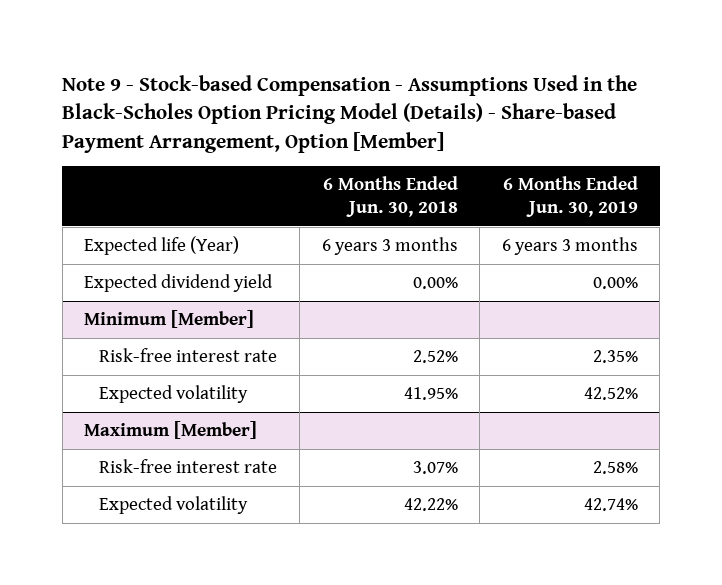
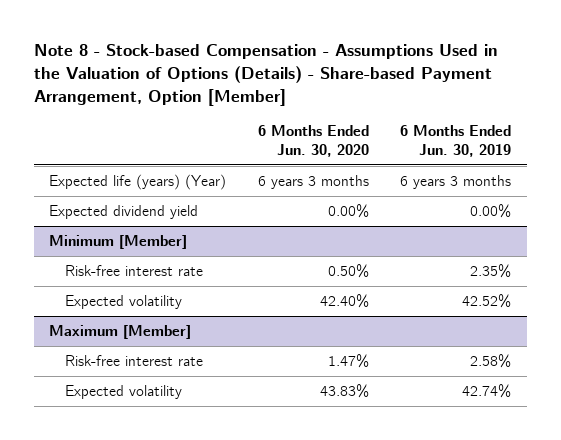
- Note 9 - Stock-based Compensation - Assumptions Used in the Black-Scholes Option Pricing Model (Details) - Share-based Payment Arrangement, Option [Member]
+ Note 8 - Stock-based Compensation - Assumptions Used in the Valuation of Options (Details) - Share-based Payment Arrangement, Option [Member]
- | 6 Months Ended Jun. 30, 2018 | 6 Months Ended Jun. 30, 2019
+ | 6 Months Ended Jun. 30, 2020 | 6 Months Ended Jun. 30, 2019
- Expected life (Year) | 6 years 3 months | 6 years 3 months
+ Expected life (years) (Year) | 6 years 3 months | 6 years 3 months

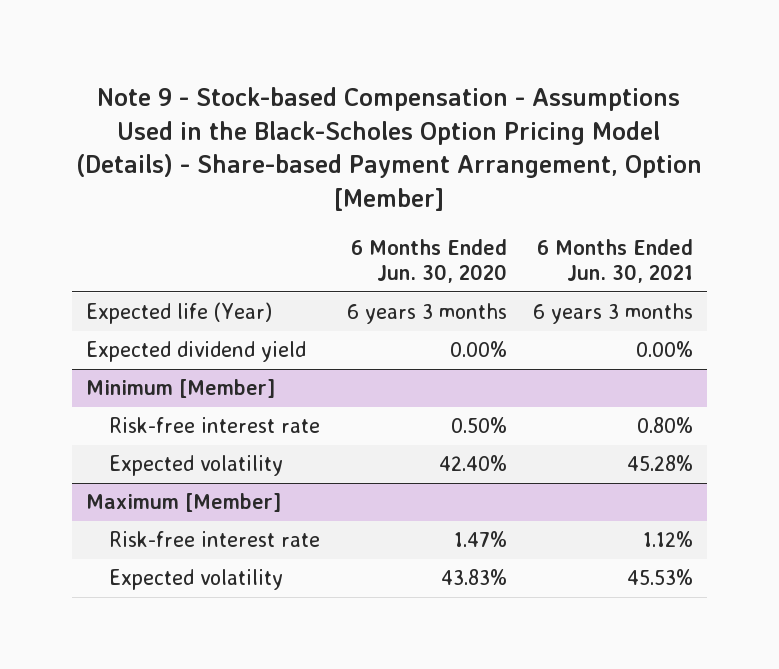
- Note 8 - Stock-based Compensation - Assumptions Used in the Valuation of Options (Details) - Share-based Payment Arrangement, Option [Member]
+ Note 9 - Stock-based Compensation - Assumptions Used in the Black-Scholes Option Pricing Model (Details) - Share-based Payment Arrangement, Option [Member]
- | 6 Months Ended Jun. 30, 2020 | 6 Months Ended Jun. 30, 2019
+ | 6 Months Ended Jun. 30, 2020 | 6 Months Ended Jun. 30, 2021
- Expected life (years) (Year) | 6 years 3 months | 6 years 3 months
+ Expected life (Year) | 6 years 3 months | 6 years 3 months

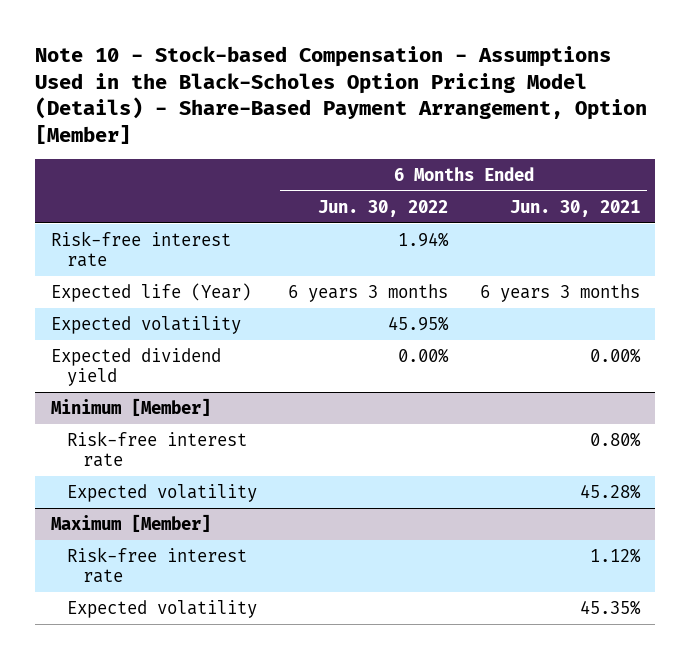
- Note 9 - Stock-based Compensation - Assumptions Used in the Black-Scholes Option Pricing Model (Details) - Share-based Payment Arrangement, Option [Member]
+ Note 10 - Stock-based Compensation - Assumptions Used in the Black-Scholes Option Pricing Model (Details) - Share-Based Payment Arrangement, Option [Member]
- | 6 Months Ended Jun. 30, 2020 | 6 Months Ended Jun. 30, 2021
+ | 6 Months Ended Jun. 30, 2022 | 6 Months Ended Jun. 30, 2021
+ Risk-free interest rate | 1.94% |
+ Expected volatility | 45.95% |
@ Maximum [Member]
- Expected volatility | 43.83% | 45.53%
+ Expected volatility | | 45.35%

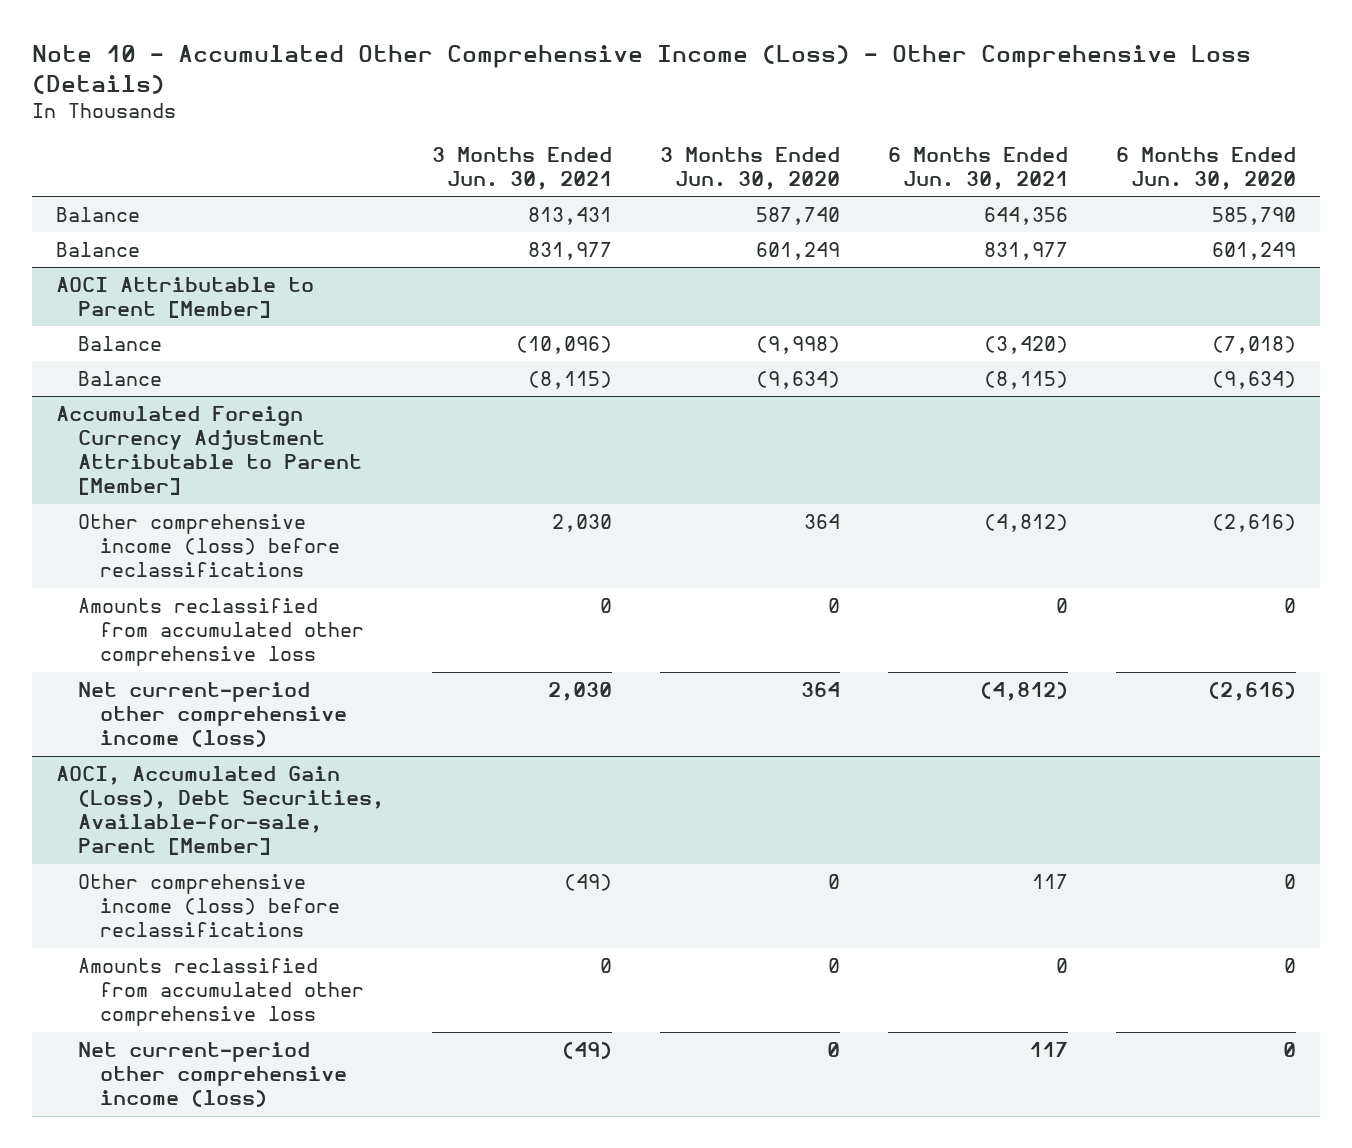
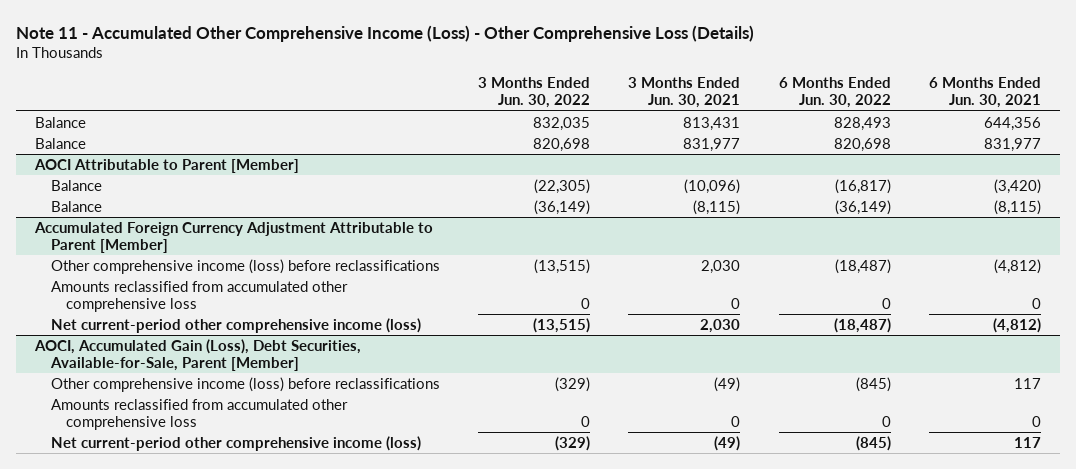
- Note 10 - Accumulated Other Comprehensive Income (Loss) - Other Comprehensive Loss (Details)
+ Note 11 - Accumulated Other Comprehensive Income (Loss) - Other Comprehensive Loss (Details)
- | 3 Months Ended Jun. 30, 2021 | 3 Months Ended Jun. 30, 2020 | 6 Months Ended Jun. 30, 2021 | 6 Months Ended Jun. 30, 2020
+ | 3 Months Ended Jun. 30, 2022 | 3 Months Ended Jun. 30, 2021 | 6 Months Ended Jun. 30, 2022 | 6 Months Ended Jun. 30, 2021
- AOCI, Accumulated Gain (Loss), Debt Securities, Available-for-sale, Parent [Member]
+ AOCI, Accumulated Gain (Loss), Debt Securities, Available-for-Sale, Parent [Member]

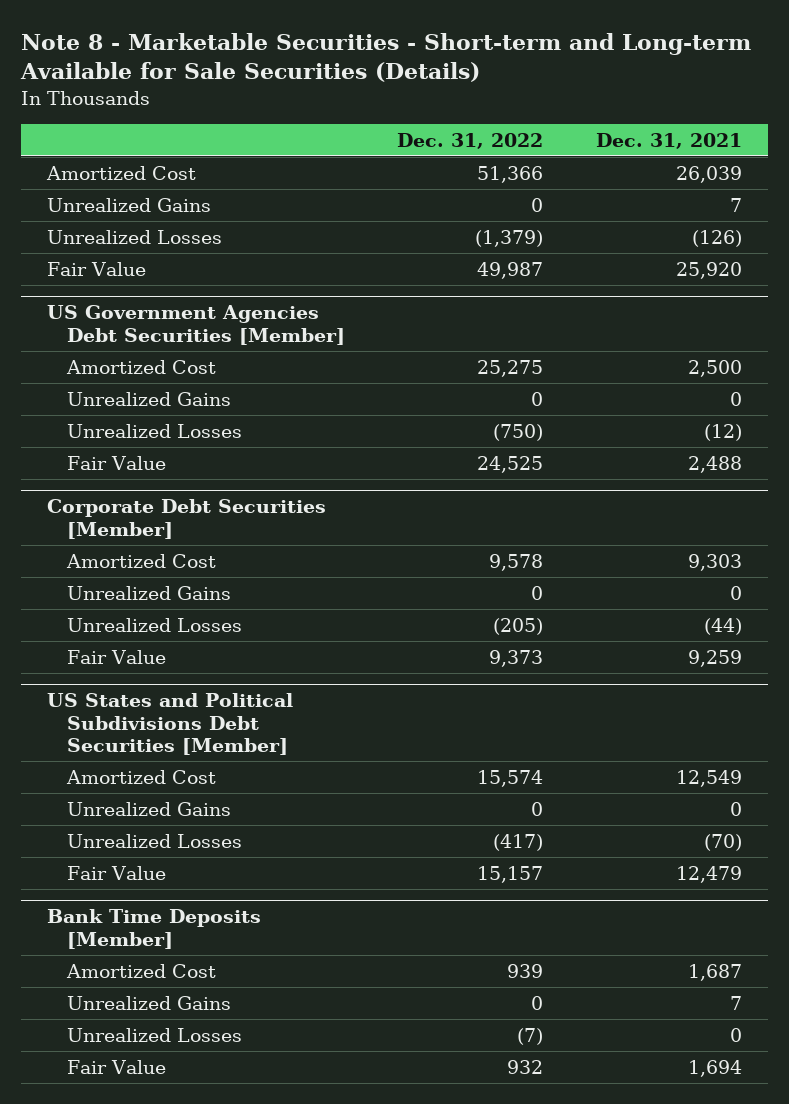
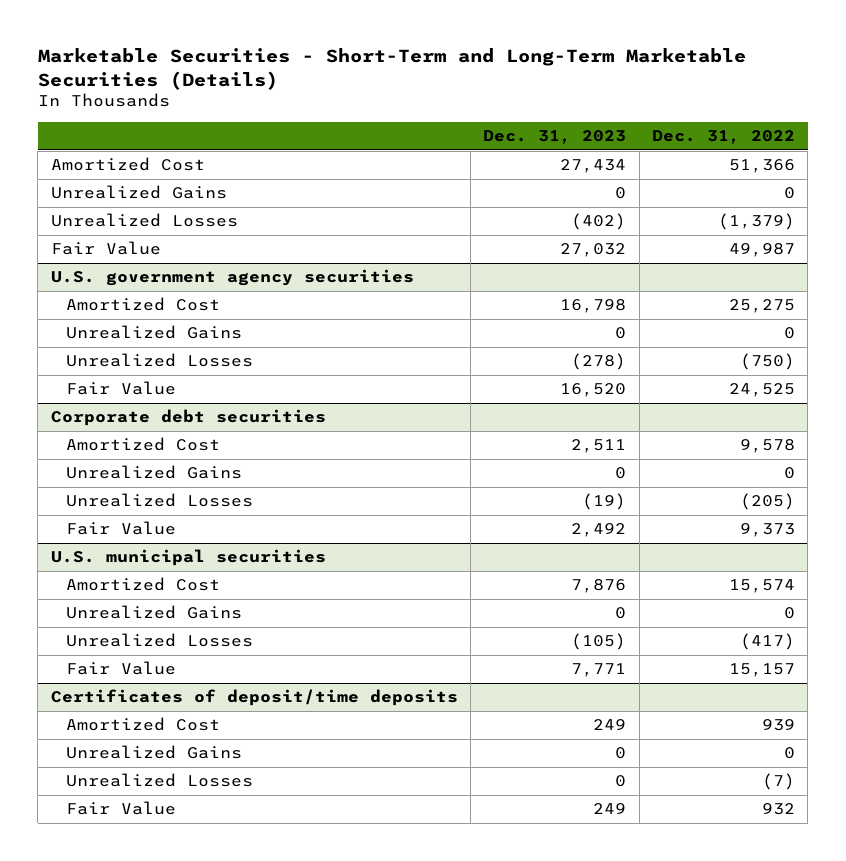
- Note 8 - Marketable Securities - Short-term and Long-term Available for Sale Securities (Details)
+ Marketable Securities - Short-Term and Long-Term Marketable Securities (Details)
- | Dec. 31, 2022 | Dec. 31, 2021
+ | Dec. 31, 2023 | Dec. 31, 2022
- US Government Agencies Debt Securities [Member]
+ U.S. government agency securities
- Corporate Debt Securities [Member]
+ Corporate debt securities
- US States and Political Subdivisions Debt Securities [Member]
+ U.S. municipal securities
- Bank Time Deposits [Member]
+ Certificates of deposit/time deposits

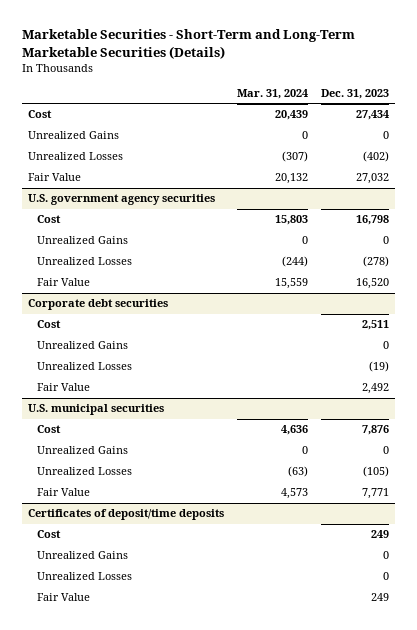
- | Dec. 31, 2023 | Dec. 31, 2022
+ | Mar. 31, 2024 | Dec. 31, 2023
- Amortized Cost | 27,434 | 51,366
+ Cost | 20,439 | 27,434
@ U.S. government agency securities
- Amortized Cost | 16,798 | 25,275
+ Cost | 15,803 | 16,798
@ Corporate debt securities
- Amortized Cost | 2,511 | 9,578
+ Cost | | 2,511
@ U.S. municipal securities
- Amortized Cost | 7,876 | 15,574
+ Cost | 4,636 | 7,876
@ Certificates of deposit/time deposits
- Amortized Cost | 249 | 939
+ Cost | | 249

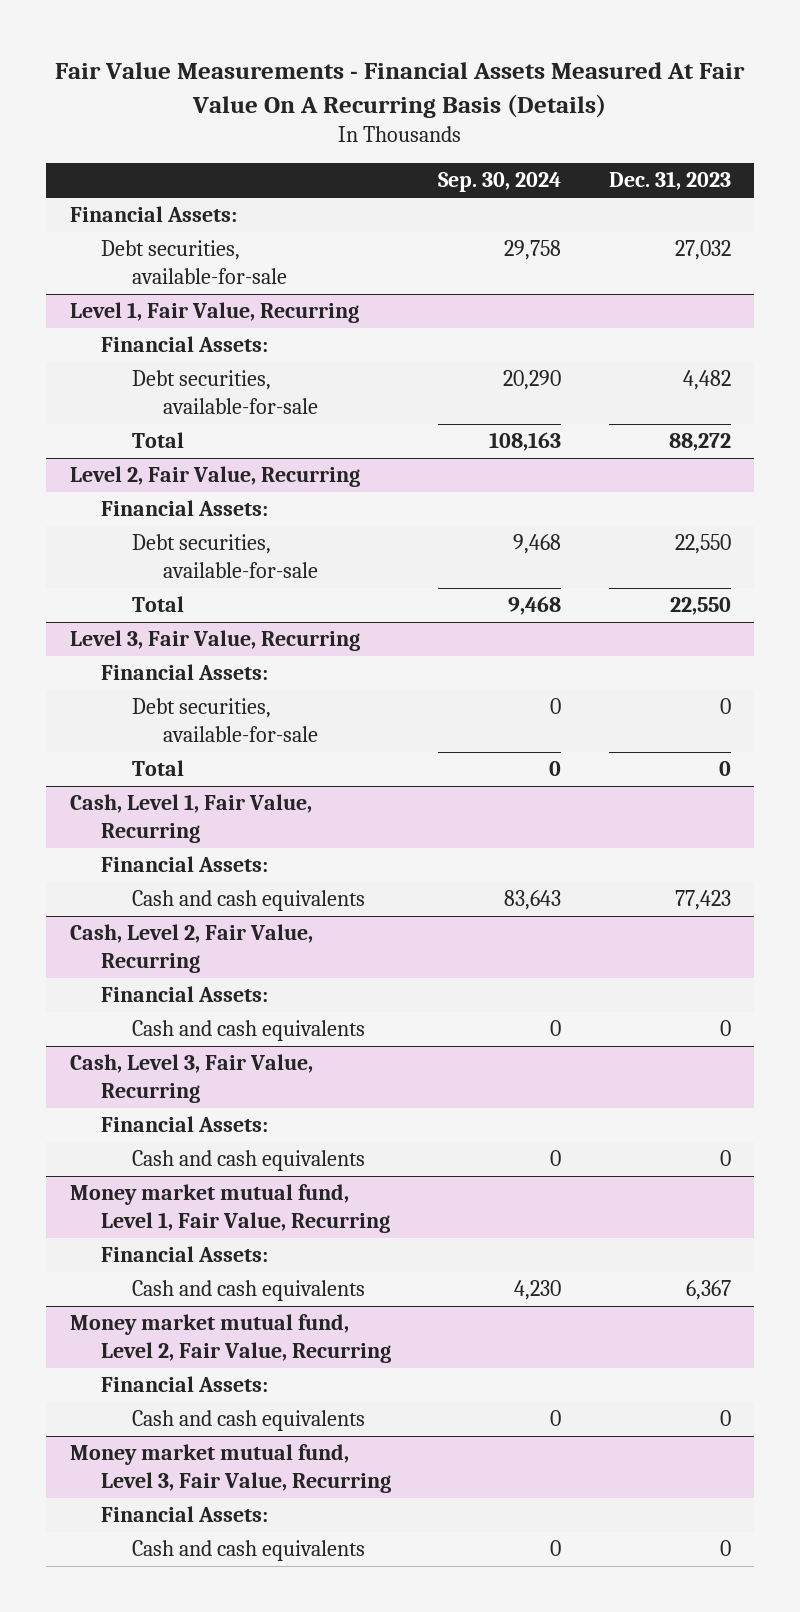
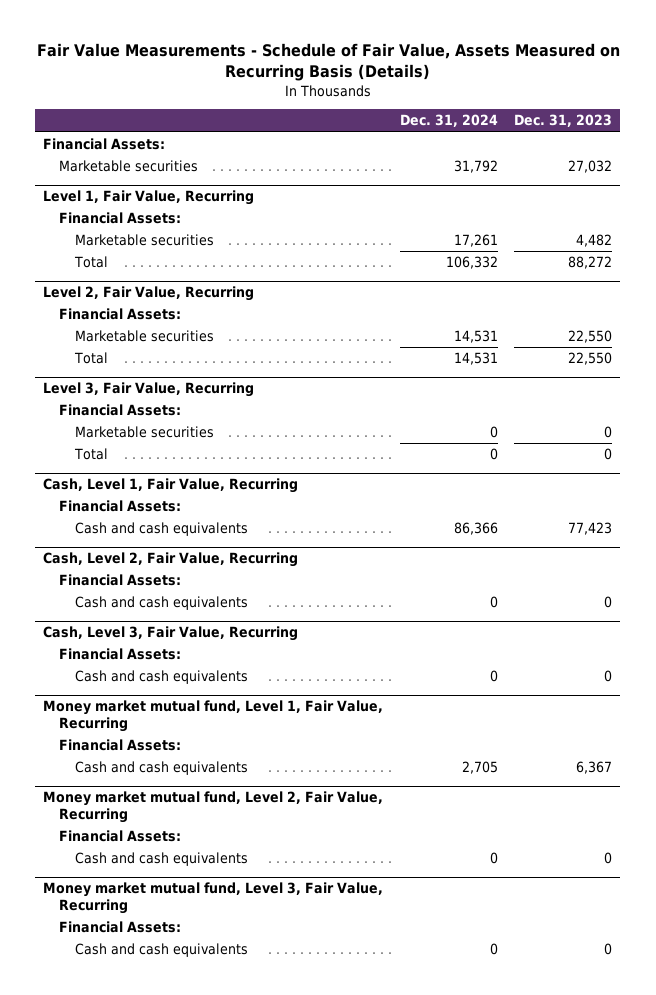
- Fair Value Measurements - Financial Assets Measured At Fair Value On A Recurring Basis (Details)
+ Fair Value Measurements - Schedule of Fair Value, Assets Measured on Recurring Basis (Details)
- | Sep. 30, 2024 | Dec. 31, 2023
+ | Dec. 31, 2024 | Dec. 31, 2023
- Debt securities, available-for-sale | 29,758 | 27,032
+ Marketable securities | 31,792 | 27,032
@ Level 1, Fair Value, Recurring
- Debt securities, available-for-sale | 20,290 | 4,482
+ Marketable securities | 17,261 | 4,482
@ Level 2, Fair Value, Recurring
- Debt securities, available-for-sale | 9,468 | 22,550
+ Marketable securities | 14,531 | 22,550
@ Level 3, Fair Value, Recurring
- Debt securities, available-for-sale | 0 | 0
+ Marketable securities | 0 | 0

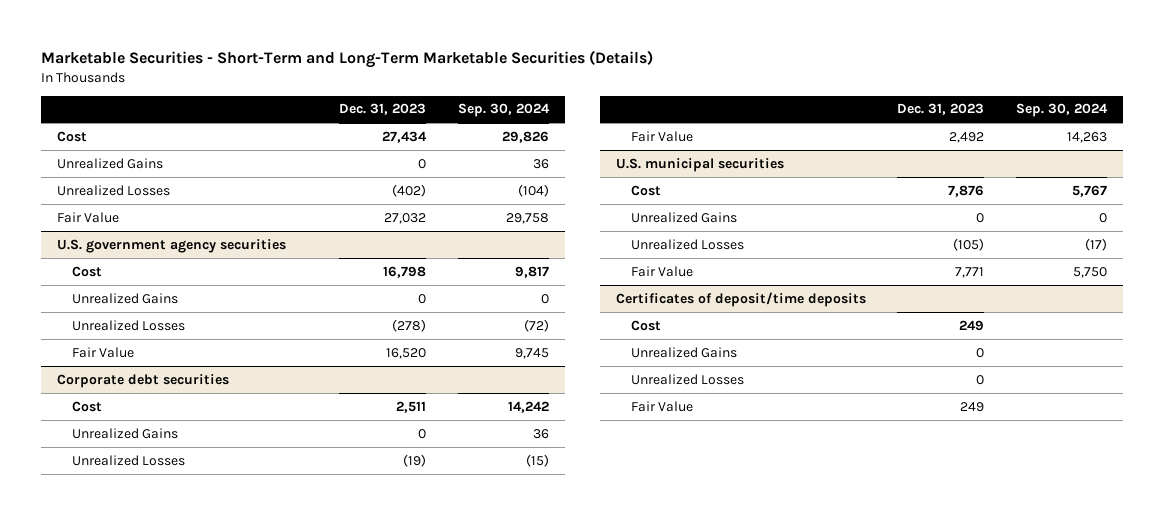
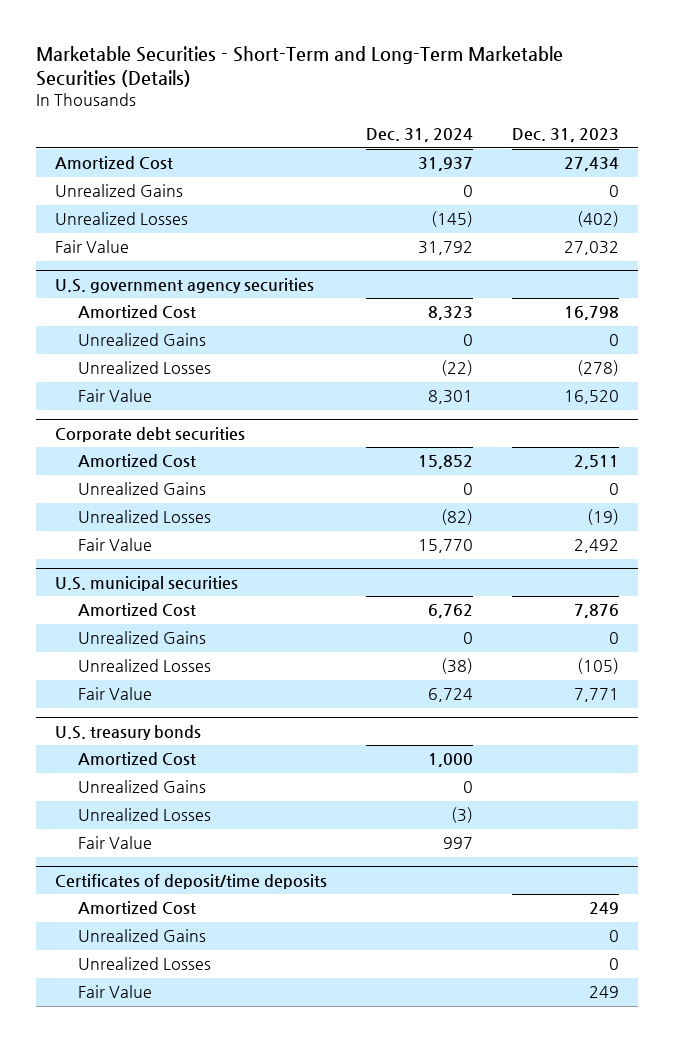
- | Dec. 31, 2023 | Sep. 30, 2024
+ | Dec. 31, 2024 | Dec. 31, 2023
- Cost | 27,434 | 29,826
+ Amortized Cost | 31,937 | 27,434
@ U.S. government agency securities
- Cost | 16,798 | 9,817
+ Amortized Cost | 8,323 | 16,798
@ Corporate debt securities
- Cost | 2,511 | 14,242
+ Amortized Cost | 15,852 | 2,511
@ U.S. municipal securities
- Cost | 7,876 | 5,767
+ Amortized Cost | 6,762 | 7,876
+ U.S. treasury bonds
+ Amortized Cost | 1,000 |
+ Unrealized Gains | 0 |
+ Unrealized Losses | (3) |
+ Fair Value | 997 |
@ Certificates of deposit/time deposits
- Cost | 249 |
+ Amortized Cost | | 249

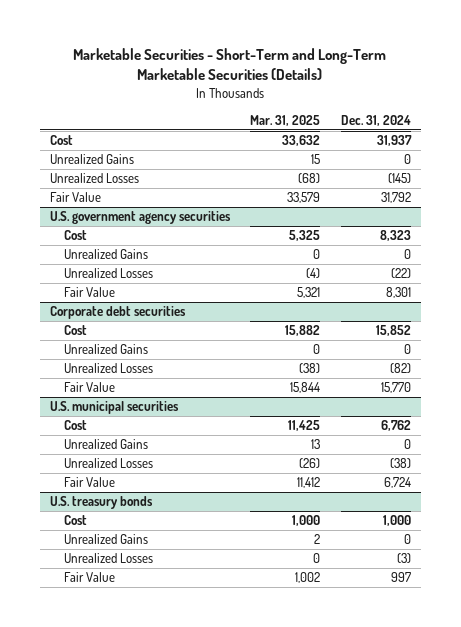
- | Dec. 31, 2024 | Dec. 31, 2023
+ | Mar. 31, 2025 | Dec. 31, 2024
- Amortized Cost | 31,937 | 27,434
+ Cost | 33,632 | 31,937
@ U.S. government agency securities
- Amortized Cost | 8,323 | 16,798
+ Cost | 5,325 | 8,323
@ Corporate debt securities
- Amortized Cost | 15,852 | 2,511
+ Cost | 15,882 | 15,852
@ U.S. municipal securities
- Amortized Cost | 6,762 | 7,876
+ Cost | 11,425 | 6,762
@ U.S. treasury bonds
- Amortized Cost | 1,000 |
+ Cost | 1,000 | 1,000
- Certificates of deposit/time deposits
- Amortized Cost | | 249
- Unrealized Gains | | 0
- Unrealized Losses | | 0
- Fair Value | | 249

